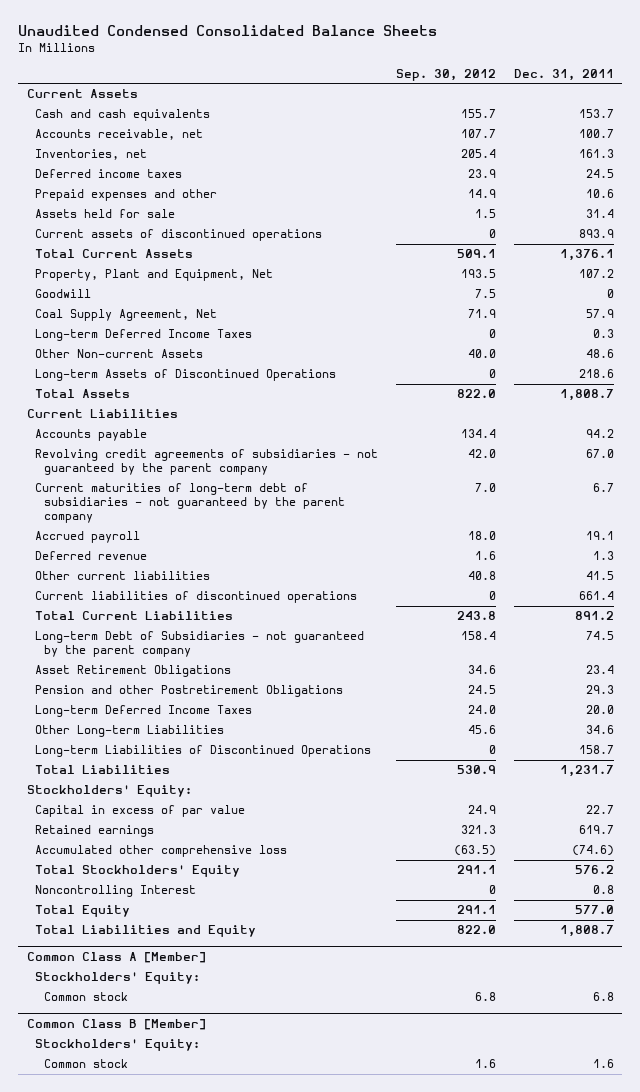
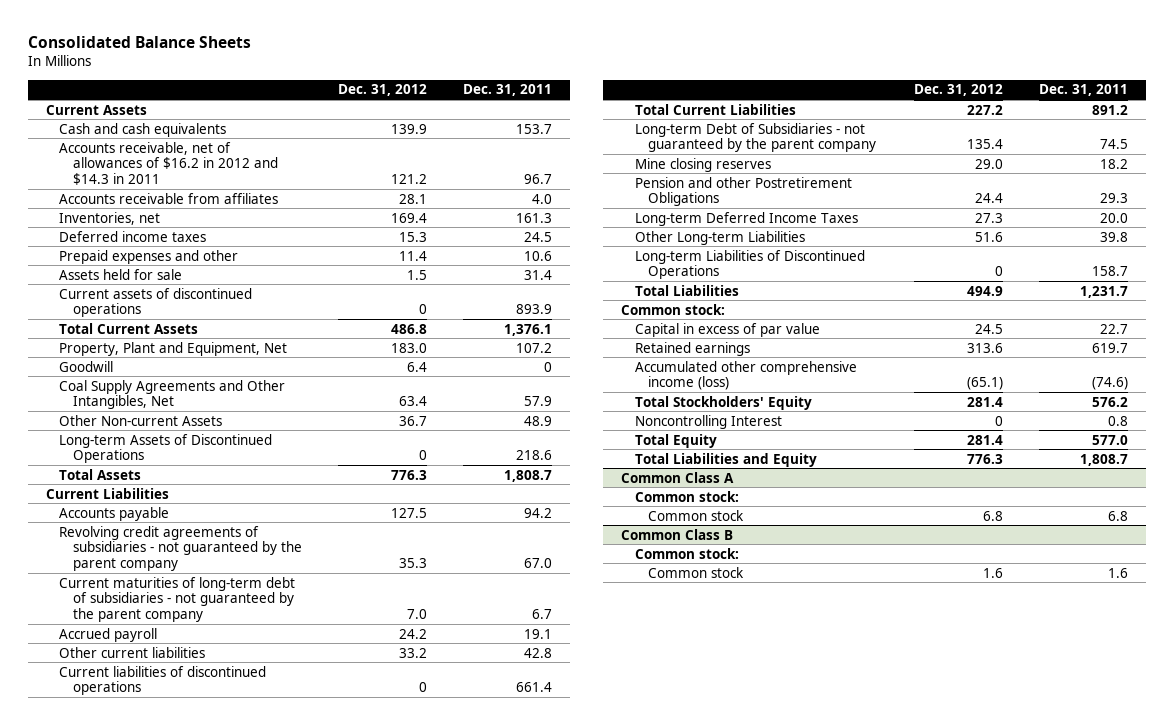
- Unaudited Condensed Consolidated Balance Sheets
+ Consolidated Balance Sheets
- | Sep. 30, 2012 | Dec. 31, 2011
+ | Dec. 31, 2012 | Dec. 31, 2011
- Accounts receivable, net | 107.7 | 100.7
+ Accounts receivable, net of allowances of $16.2 in 2012 and $14.3 in 2011 | 121.2 | 96.7
+ Accounts receivable from affiliates | 28.1 | 4.0
- Coal Supply Agreement, Net | 71.9 | 57.9
- Long-term Deferred Income Taxes | 0 | 0.3
- Other Non-current Assets | 40.0 | 48.6
+ Coal Supply Agreements and Other Intangibles, Net | 63.4 | 57.9
+ Other Non-current Assets | 36.7 | 48.9
- Deferred revenue | 1.6 | 1.3
- Other current liabilities | 40.8 | 41.5
+ Other current liabilities | 33.2 | 42.8
- Asset Retirement Obligations | 34.6 | 23.4
+ Mine closing reserves | 29.0 | 18.2
- Other Long-term Liabilities | 45.6 | 34.6
+ Other Long-term Liabilities | 51.6 | 39.8
- Stockholders' Equity:
+ Common stock:
- Accumulated other comprehensive loss | (63.5) | (74.6)
+ Accumulated other comprehensive income (loss) | (65.1) | (74.6)
- Common Class A [Member]
- Stockholders' Equity:
+ Common Class A
+ Common stock:
- Common Class B [Member]
- Stockholders' Equity:
+ Common Class B
+ Common stock:

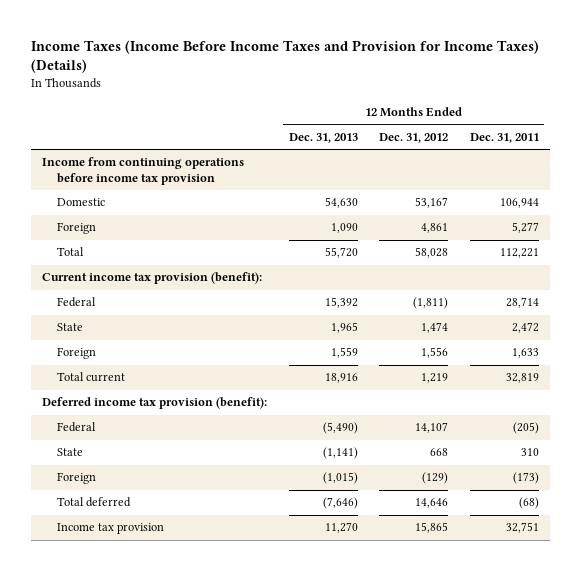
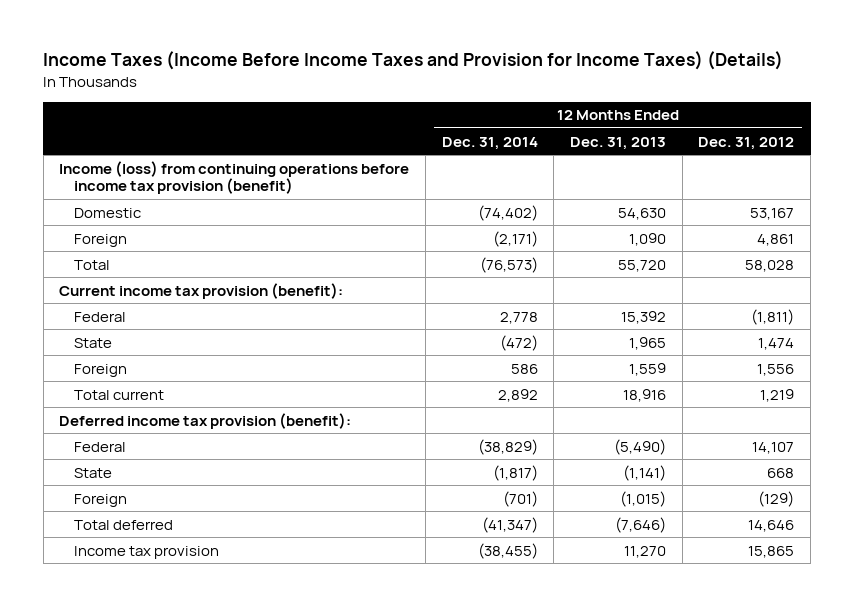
- | 12 Months Ended Dec. 31, 2013 | 12 Months Ended Dec. 31, 2012 | 12 Months Ended Dec. 31, 2011
+ | 12 Months Ended Dec. 31, 2014 | 12 Months Ended Dec. 31, 2013 | 12 Months Ended Dec. 31, 2012
- Income from continuing operations before income tax provision
+ Income (loss) from continuing operations before income tax provision (benefit)

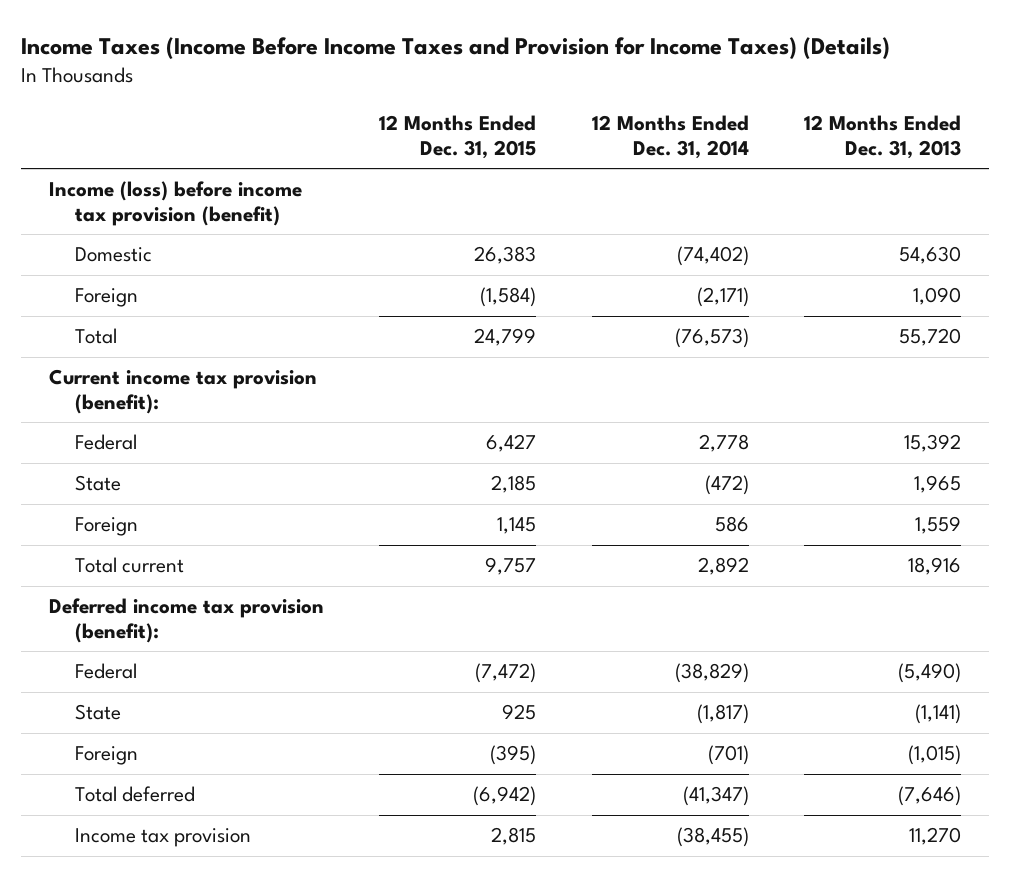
- | 12 Months Ended Dec. 31, 2014 | 12 Months Ended Dec. 31, 2013 | 12 Months Ended Dec. 31, 2012
+ | 12 Months Ended Dec. 31, 2015 | 12 Months Ended Dec. 31, 2014 | 12 Months Ended Dec. 31, 2013
- Income (loss) from continuing operations before income tax provision (benefit)
+ Income (loss) before income tax provision (benefit)

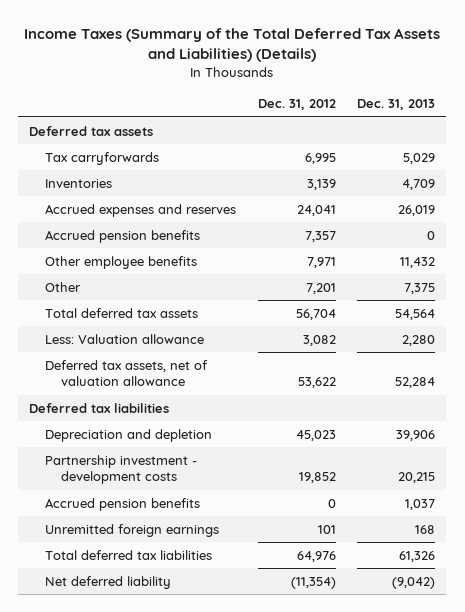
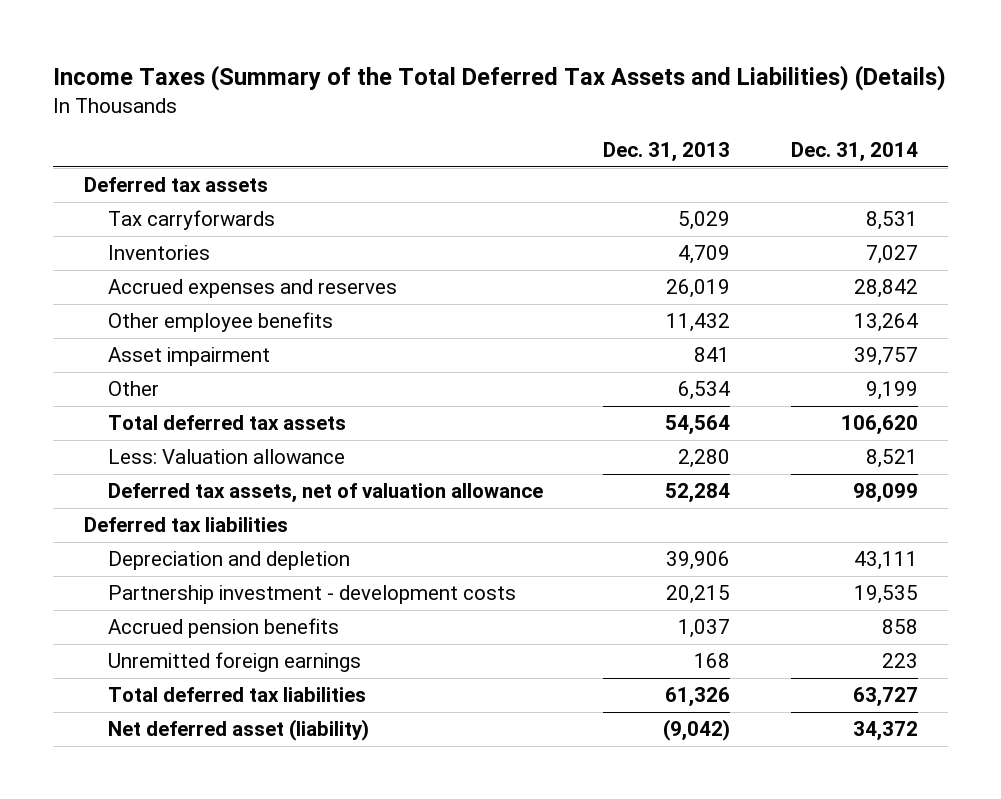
- | Dec. 31, 2012 | Dec. 31, 2013
+ | Dec. 31, 2013 | Dec. 31, 2014
- Accrued pension benefits | 7,357 | 0
- Other | 7,201 | 7,375
+ Asset impairment | 841 | 39,757
+ Other | 6,534 | 9,199
- Net deferred liability | (11,354) | (9,042)
+ Net deferred asset (liability) | (9,042) | 34,372

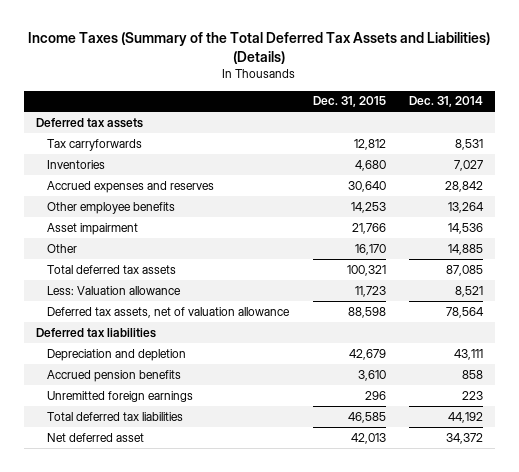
- | Dec. 31, 2013 | Dec. 31, 2014
+ | Dec. 31, 2015 | Dec. 31, 2014
- Asset impairment | 841 | 39,757
- Other | 6,534 | 9,199
- Total deferred tax assets | 54,564 | 106,620
+ Asset impairment | 21,766 | 14,536
+ Other | 16,170 | 14,885
+ Total deferred tax assets | 100,321 | 87,085
- Deferred tax assets, net of valuation allowance | 52,284 | 98,099
+ Deferred tax assets, net of valuation allowance | 88,598 | 78,564
- Partnership investment - development costs | 20,215 | 19,535
- Total deferred tax liabilities | 61,326 | 63,727
- Net deferred asset (liability) | (9,042) | 34,372
+ Total deferred tax liabilities | 46,585 | 44,192
+ Net deferred asset | 42,013 | 34,372

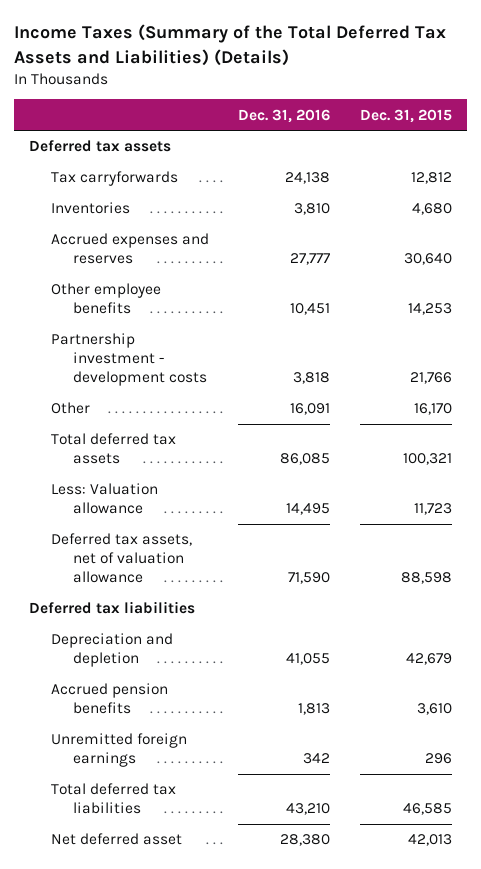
- | Dec. 31, 2015 | Dec. 31, 2014
+ | Dec. 31, 2016 | Dec. 31, 2015
- Asset impairment | 21,766 | 14,536
+ Partnership investment - development costs | 3,818 | 21,766

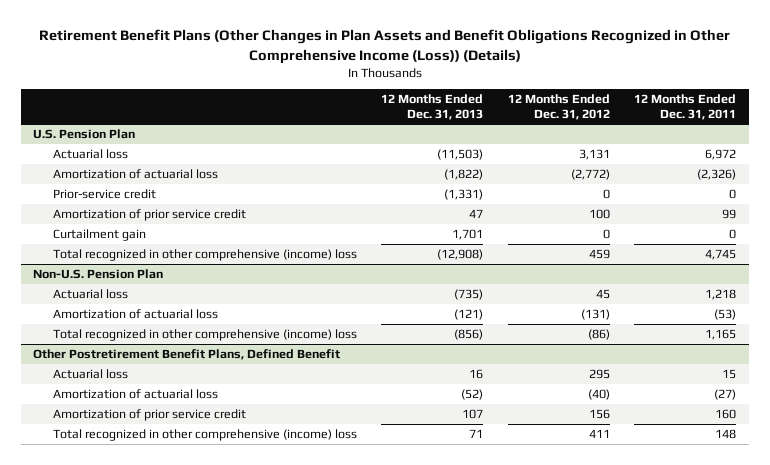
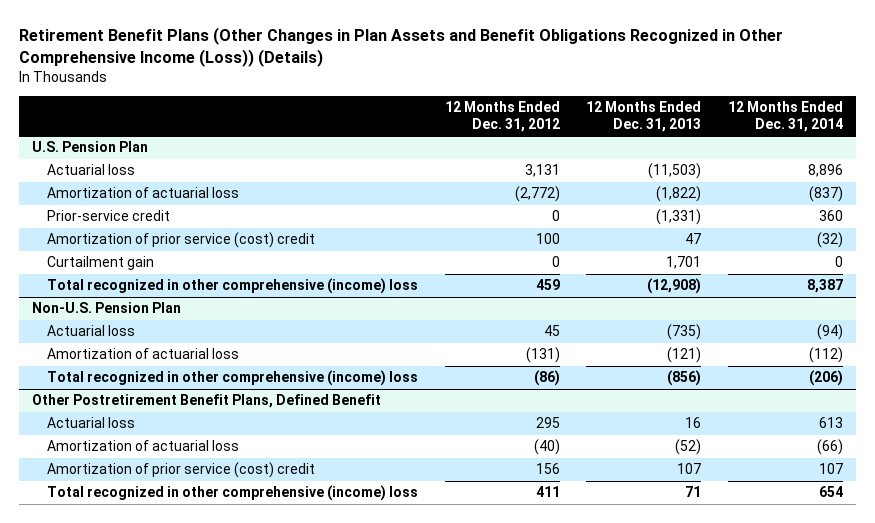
- | 12 Months Ended Dec. 31, 2013 | 12 Months Ended Dec. 31, 2012 | 12 Months Ended Dec. 31, 2011
+ | 12 Months Ended Dec. 31, 2012 | 12 Months Ended Dec. 31, 2013 | 12 Months Ended Dec. 31, 2014
@ U.S. Pension Plan
- Amortization of prior service credit | 47 | 100 | 99
+ Amortization of prior service (cost) credit | 100 | 47 | (32)
@ Other Postretirement Benefit Plans, Defined Benefit
- Amortization of prior service credit | 107 | 156 | 160
+ Amortization of prior service (cost) credit | 156 | 107 | 107

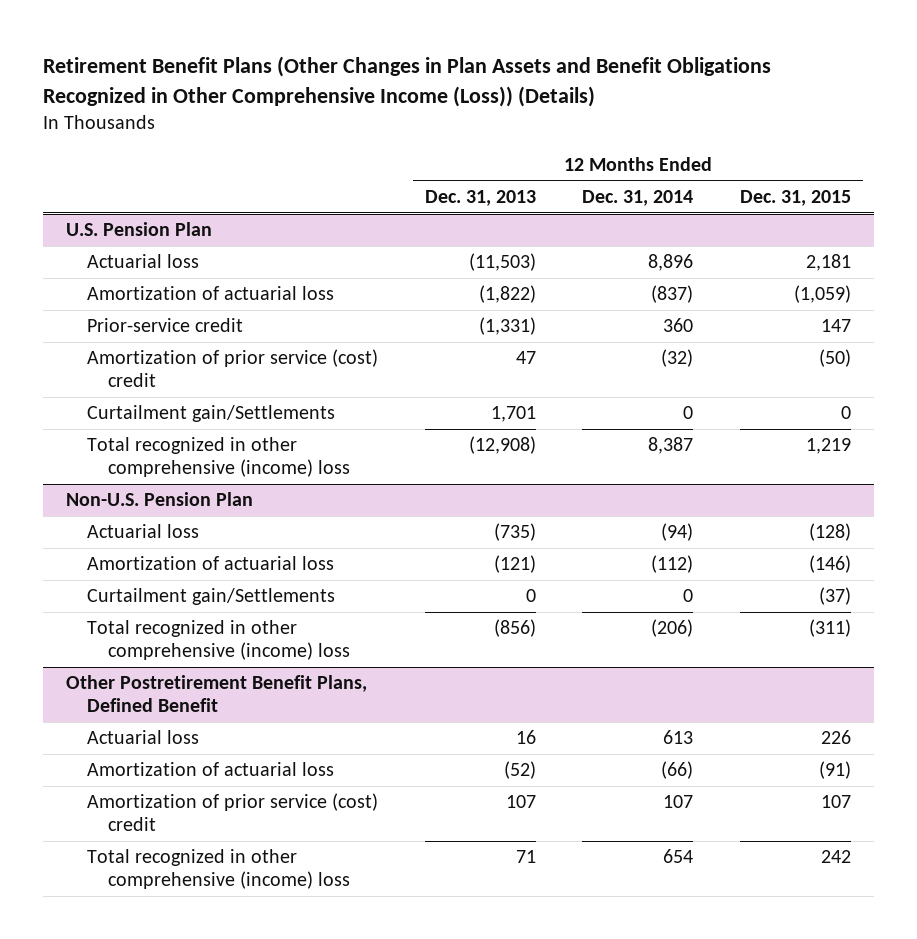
- | 12 Months Ended Dec. 31, 2012 | 12 Months Ended Dec. 31, 2013 | 12 Months Ended Dec. 31, 2014
+ | 12 Months Ended Dec. 31, 2013 | 12 Months Ended Dec. 31, 2014 | 12 Months Ended Dec. 31, 2015
@ U.S. Pension Plan
- Curtailment gain | 0 | 1,701 | 0
+ Curtailment gain/Settlements | 1,701 | 0 | 0
@ Non-U.S. Pension Plan
+ Curtailment gain/Settlements | 0 | 0 | (37)

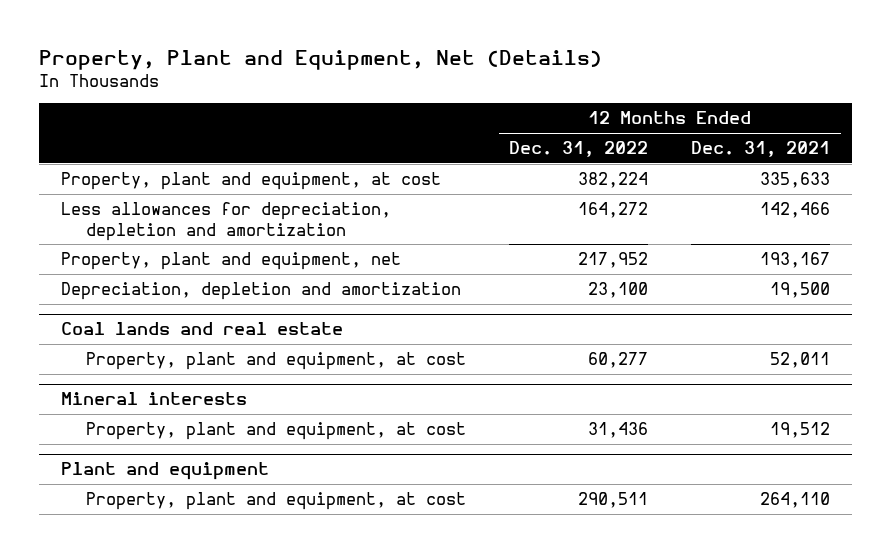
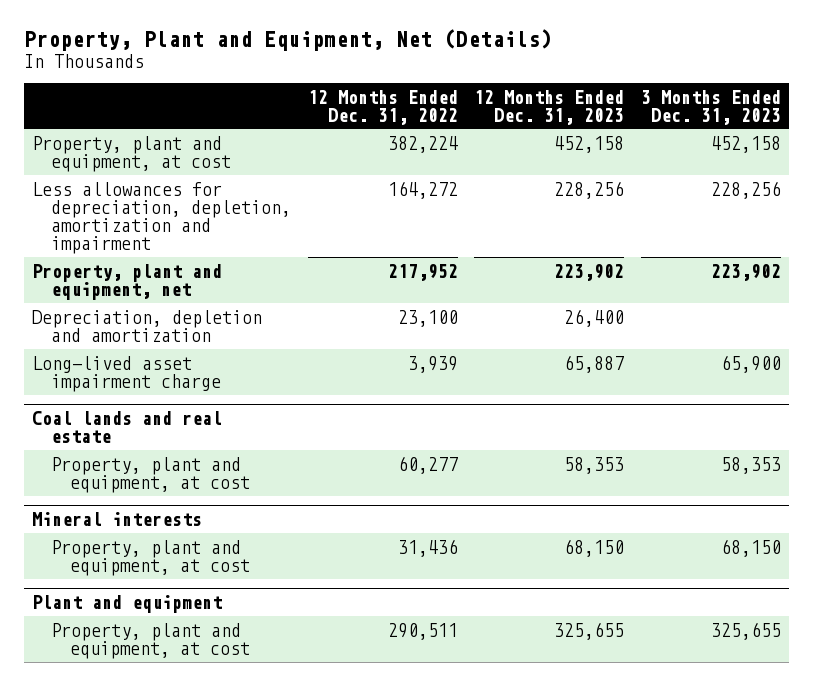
- | 12 Months Ended Dec. 31, 2022 | 12 Months Ended Dec. 31, 2021
+ | 12 Months Ended Dec. 31, 2022 | 12 Months Ended Dec. 31, 2023 | 3 Months Ended Dec. 31, 2023
- Less allowances for depreciation, depletion and amortization | 164,272 | 142,466
+ Less allowances for depreciation, depletion, amortization and impairment | 164,272 | 228,256 | 228,256
+ Long-lived asset impairment charge | 3,939 | 65,887 | 65,900

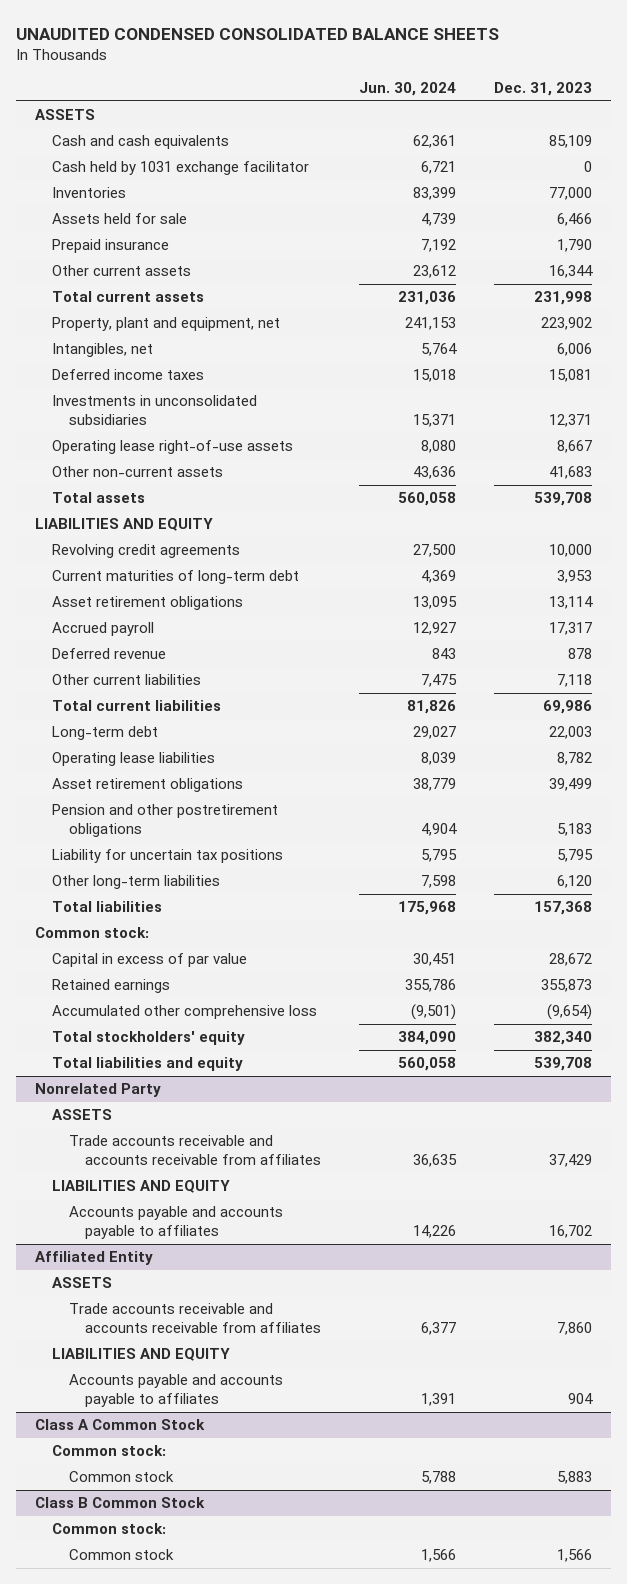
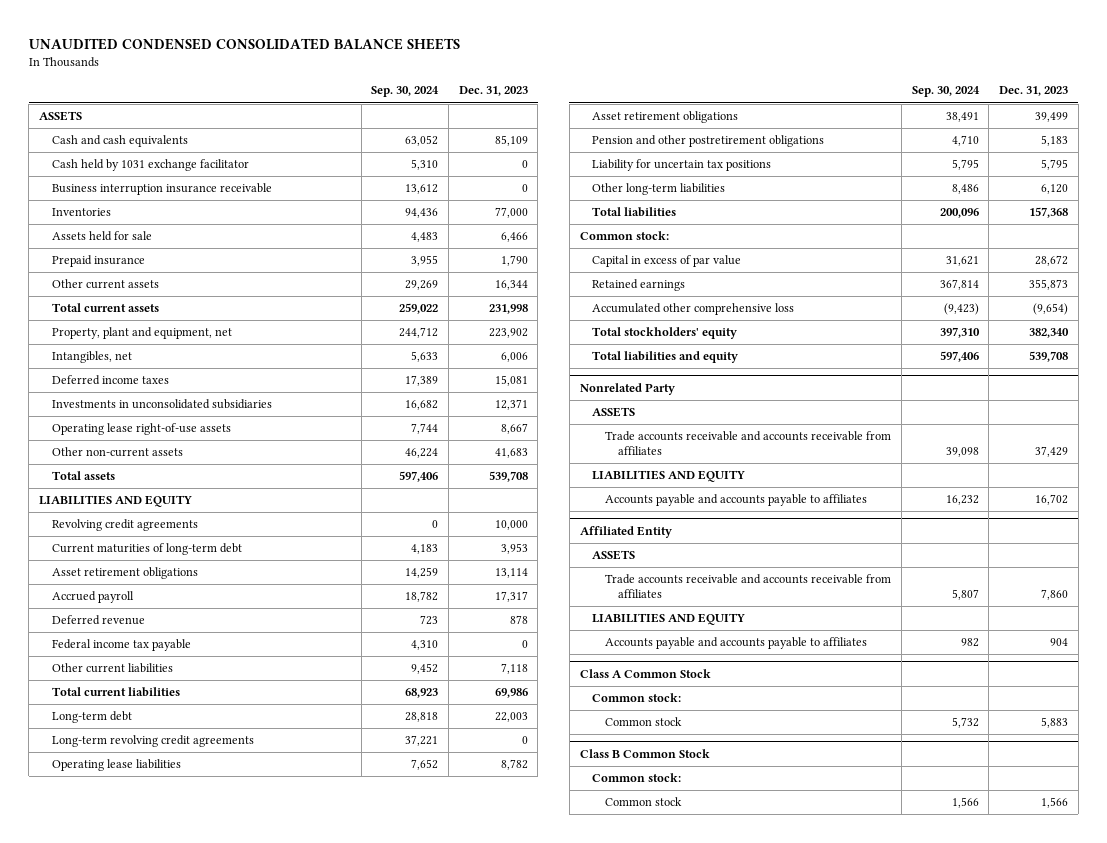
- | Jun. 30, 2024 | Dec. 31, 2023
+ | Sep. 30, 2024 | Dec. 31, 2023
+ Business interruption insurance receivable | 13,612 | 0
+ Federal income tax payable | 4,310 | 0
+ Long-term revolving credit agreements | 37,221 | 0

